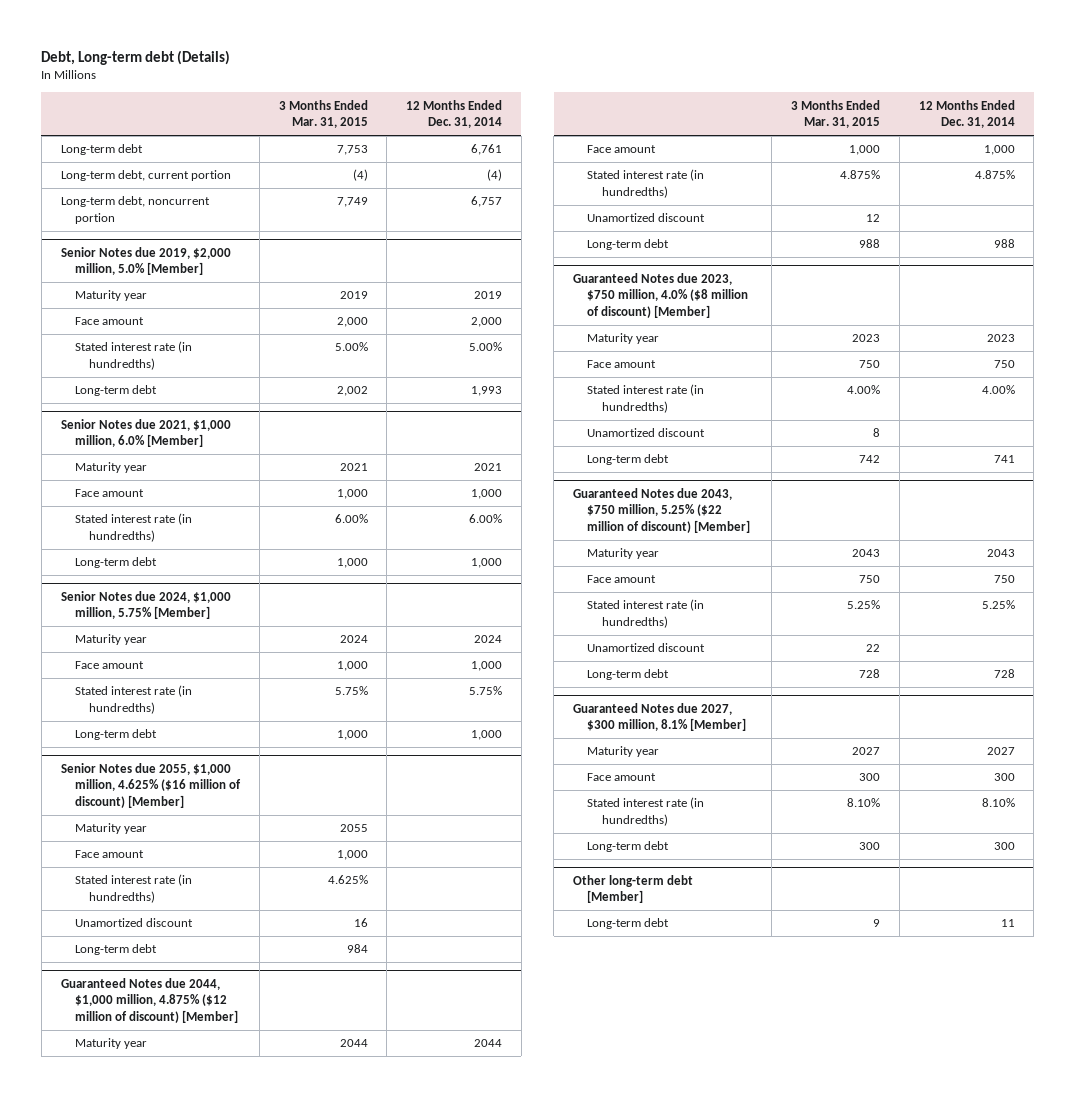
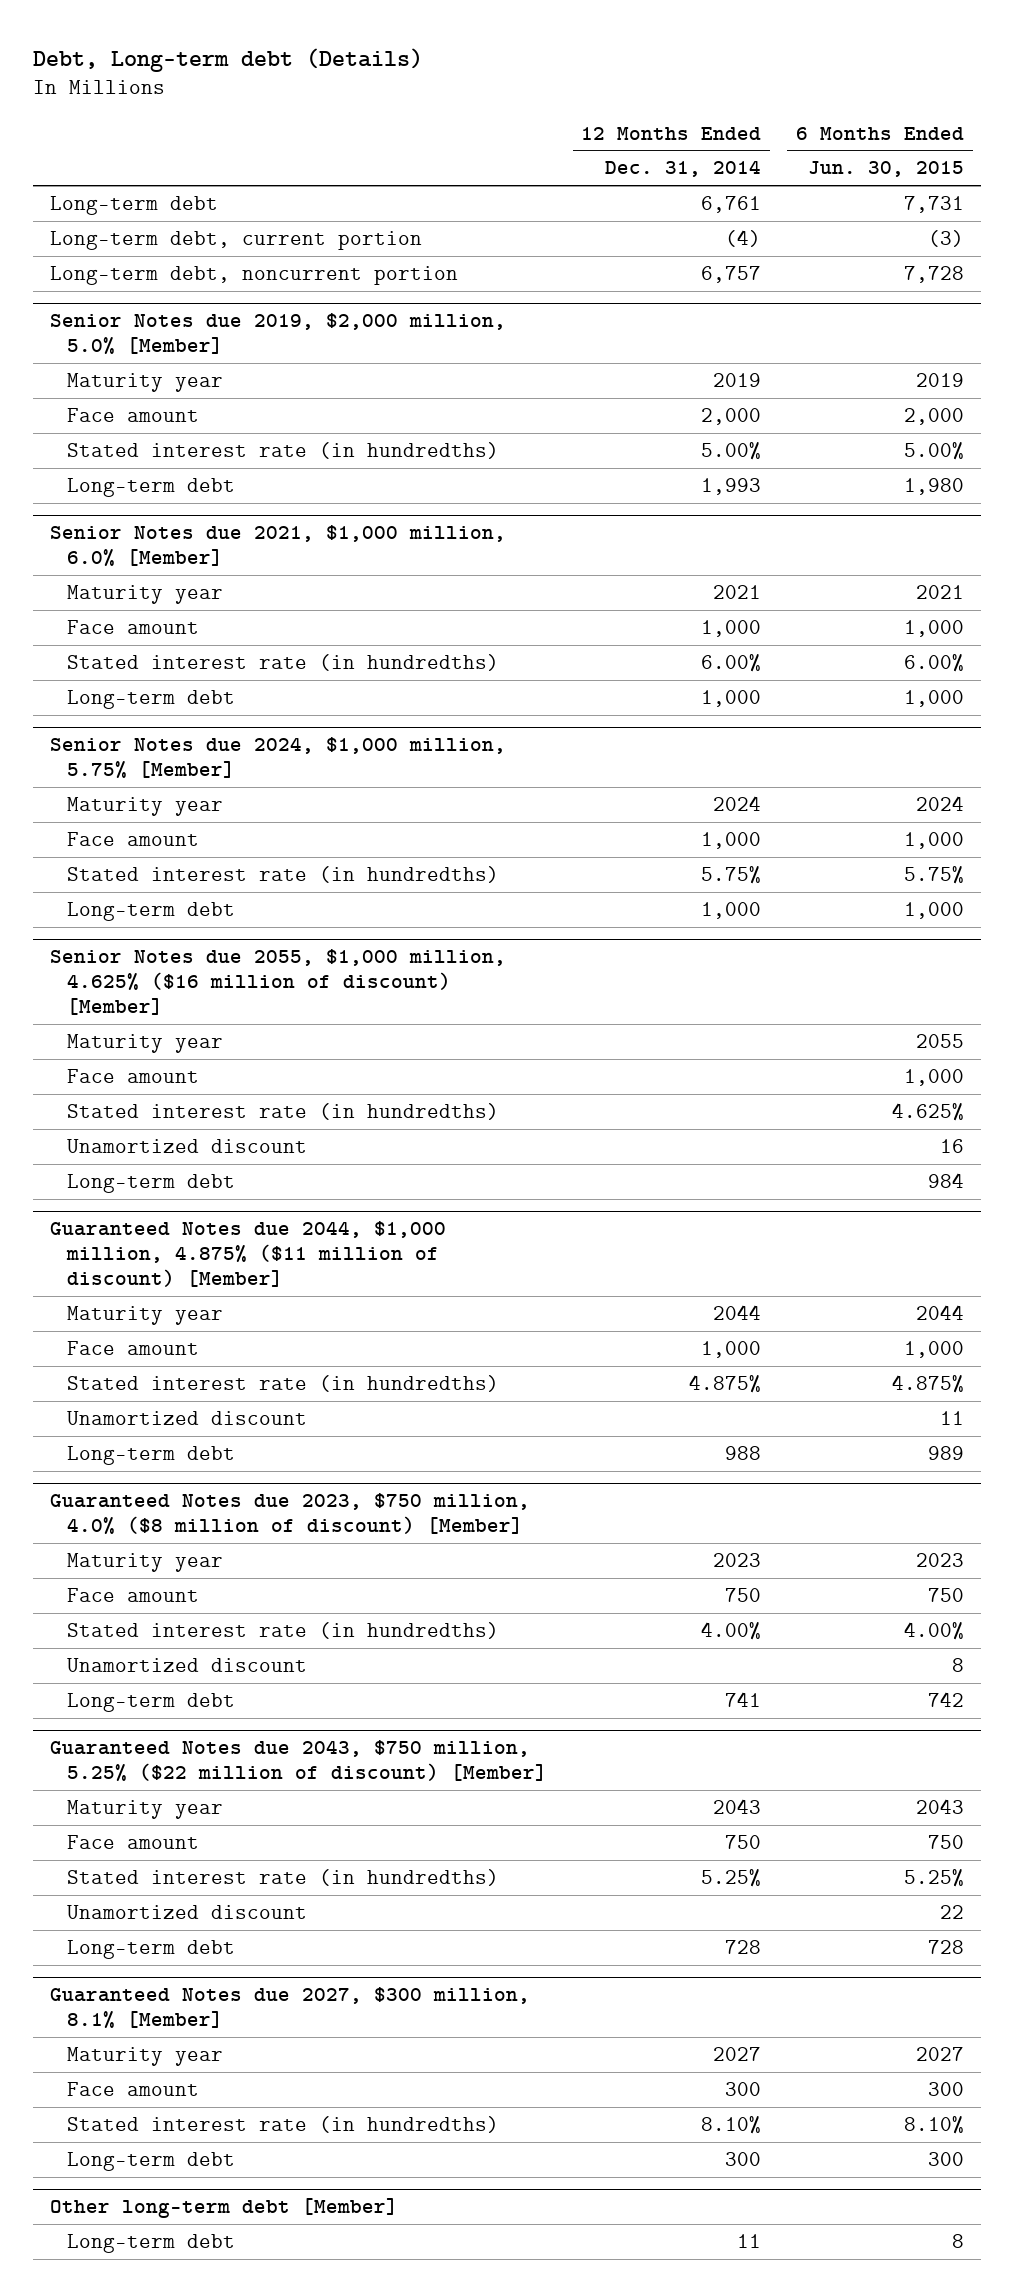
- | 3 Months Ended Mar. 31, 2015 | 12 Months Ended Dec. 31, 2014
+ | 12 Months Ended Dec. 31, 2014 | 6 Months Ended Jun. 30, 2015
- Guaranteed Notes due 2044, $1,000 million, 4.875% ($12 million of discount) [Member]
+ Guaranteed Notes due 2044, $1,000 million, 4.875% ($11 million of discount) [Member]

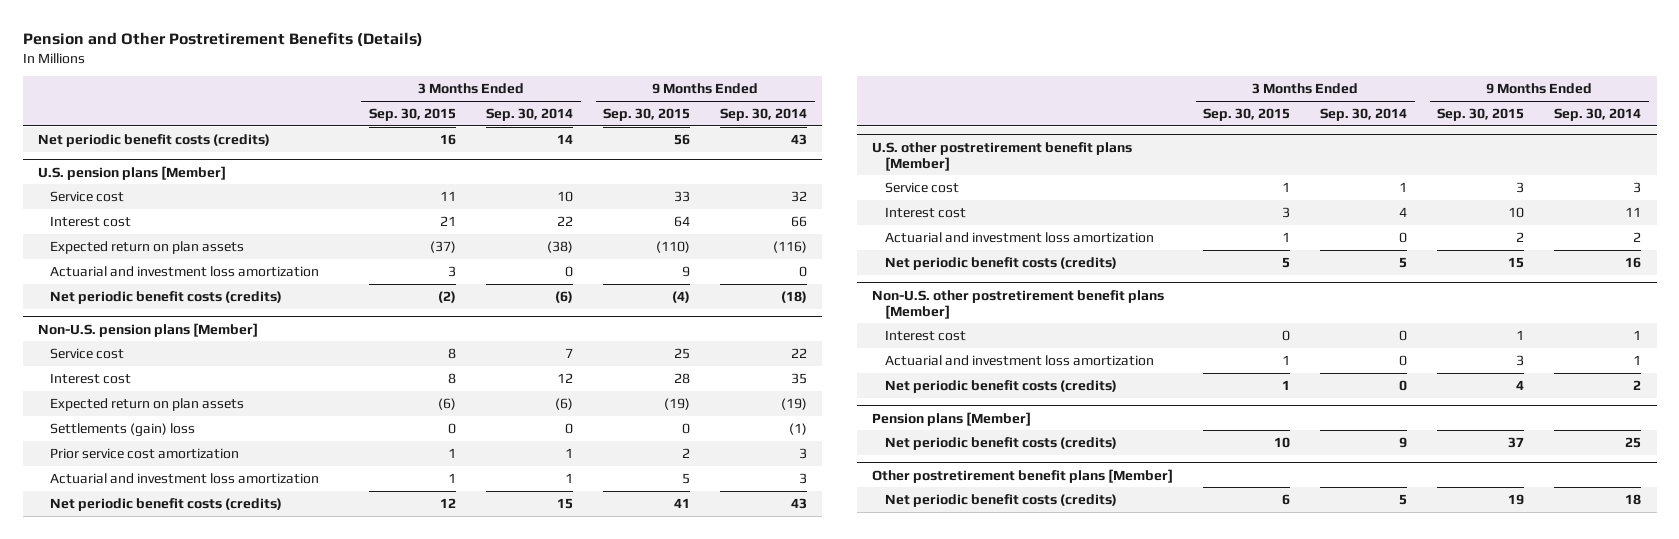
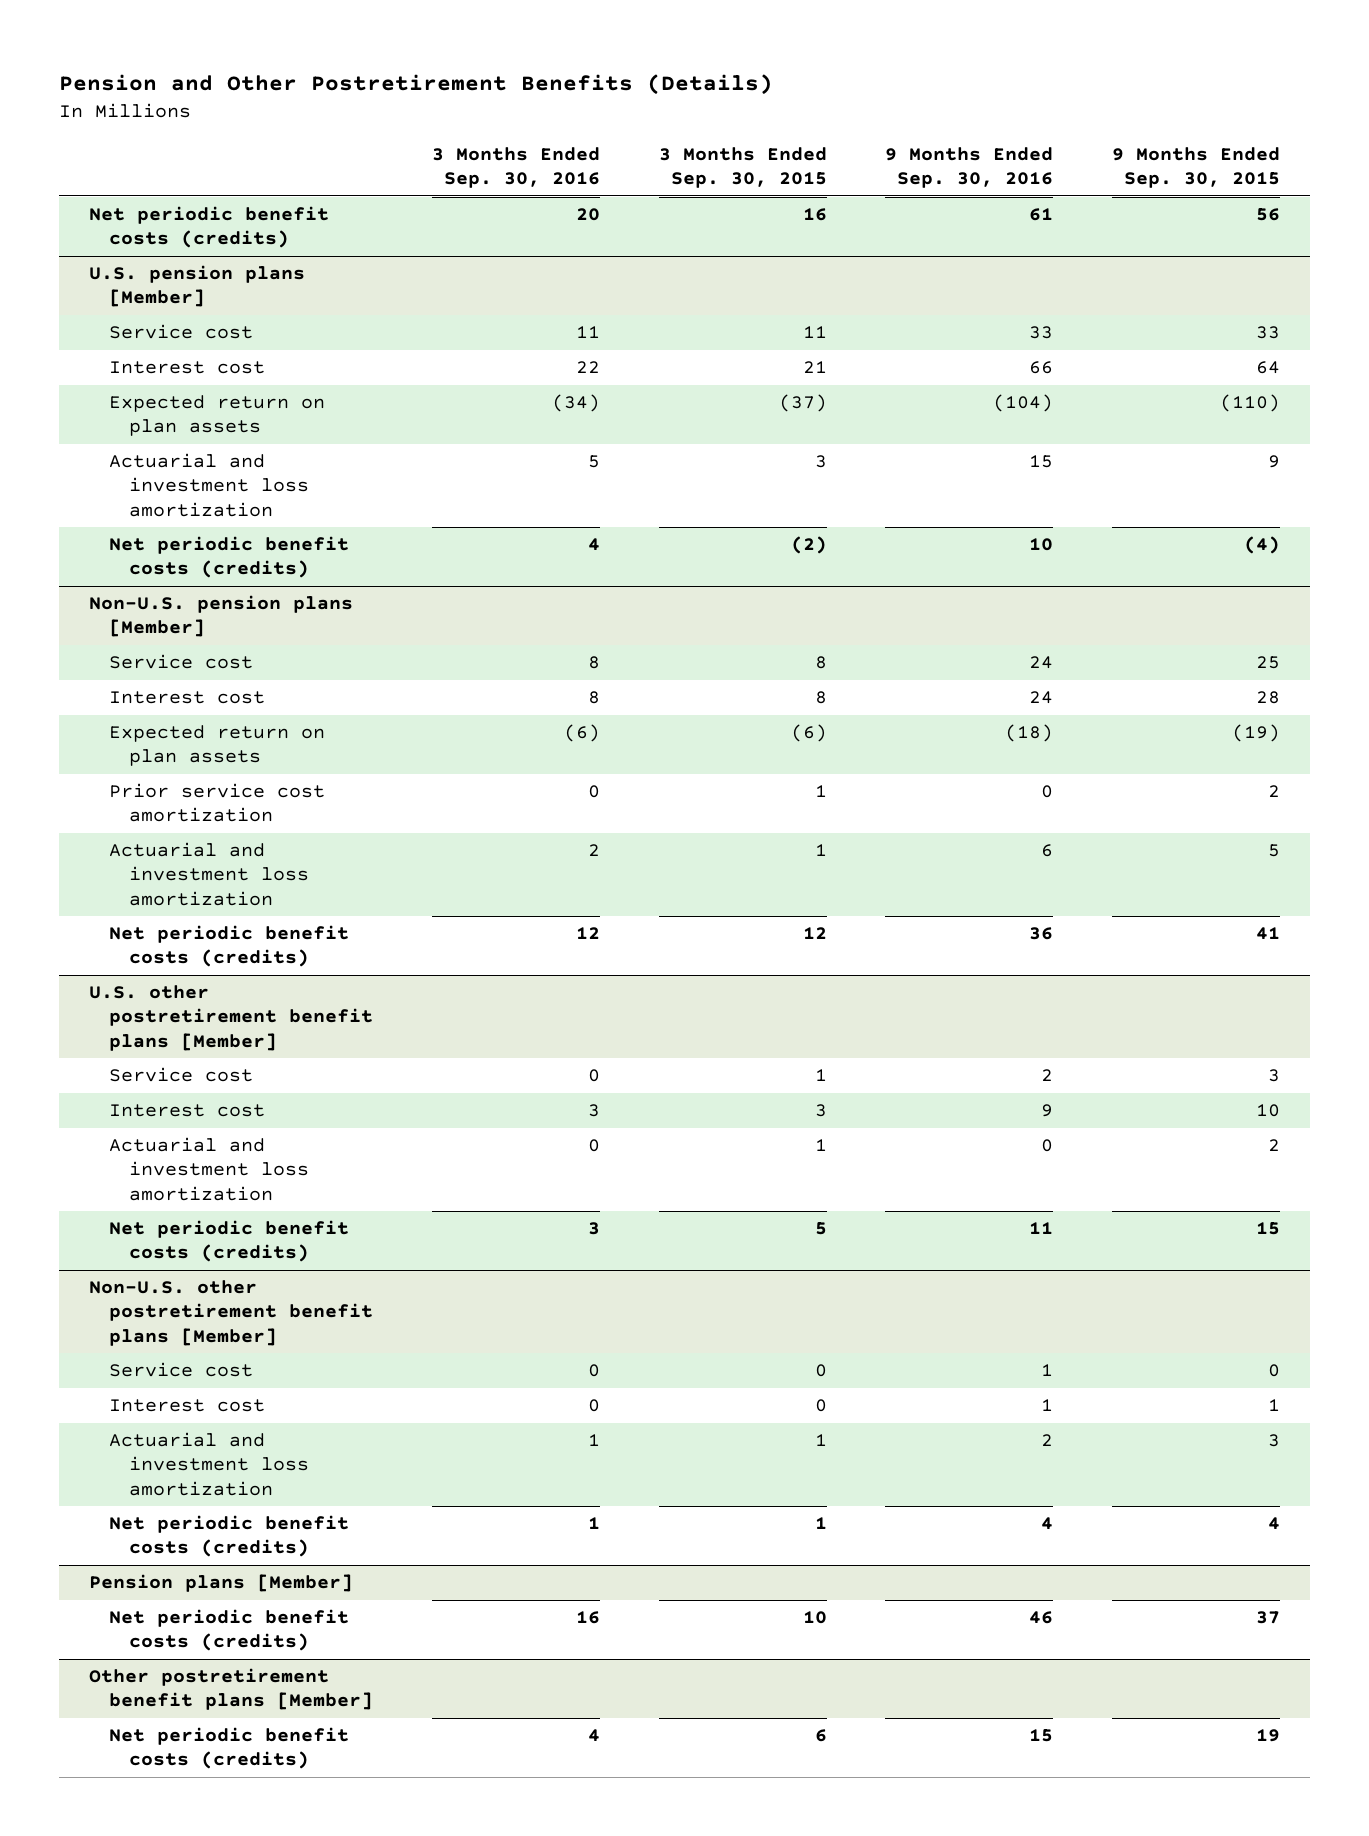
- | 3 Months Ended Sep. 30, 2015 | 3 Months Ended Sep. 30, 2014 | 9 Months Ended Sep. 30, 2015 | 9 Months Ended Sep. 30, 2014
+ | 3 Months Ended Sep. 30, 2016 | 3 Months Ended Sep. 30, 2015 | 9 Months Ended Sep. 30, 2016 | 9 Months Ended Sep. 30, 2015
@ Non-U.S. pension plans [Member]
- Settlements (gain) loss | 0 | 0 | 0 | (1)
@ Non-U.S. other postretirement benefit plans [Member]
+ Service cost | 0 | 0 | 1 | 0

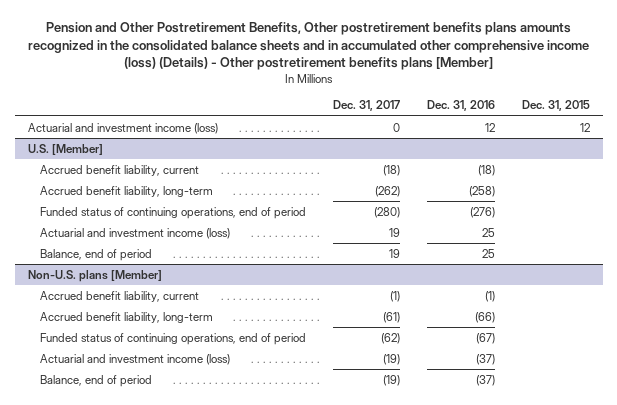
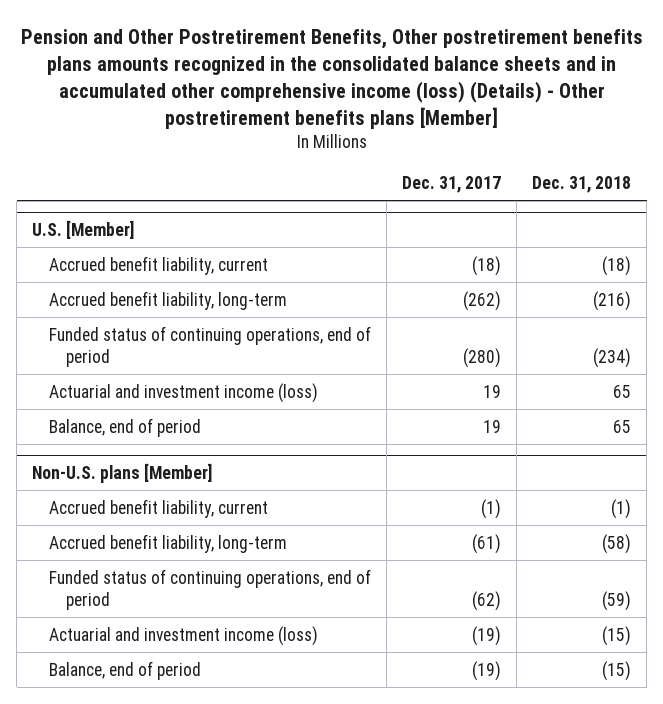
- | Dec. 31, 2017 | Dec. 31, 2016 | Dec. 31, 2015
+ | Dec. 31, 2017 | Dec. 31, 2018
- Actuarial and investment income (loss) | 0 | 12 | 12

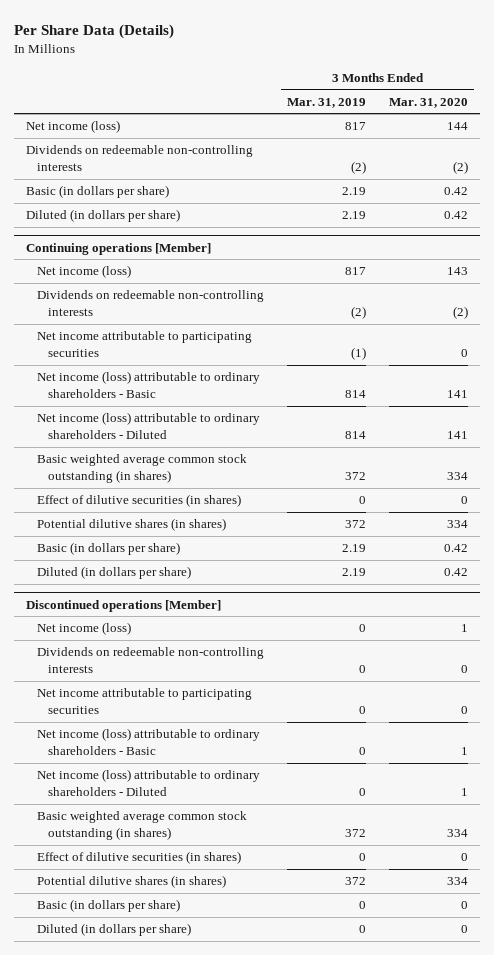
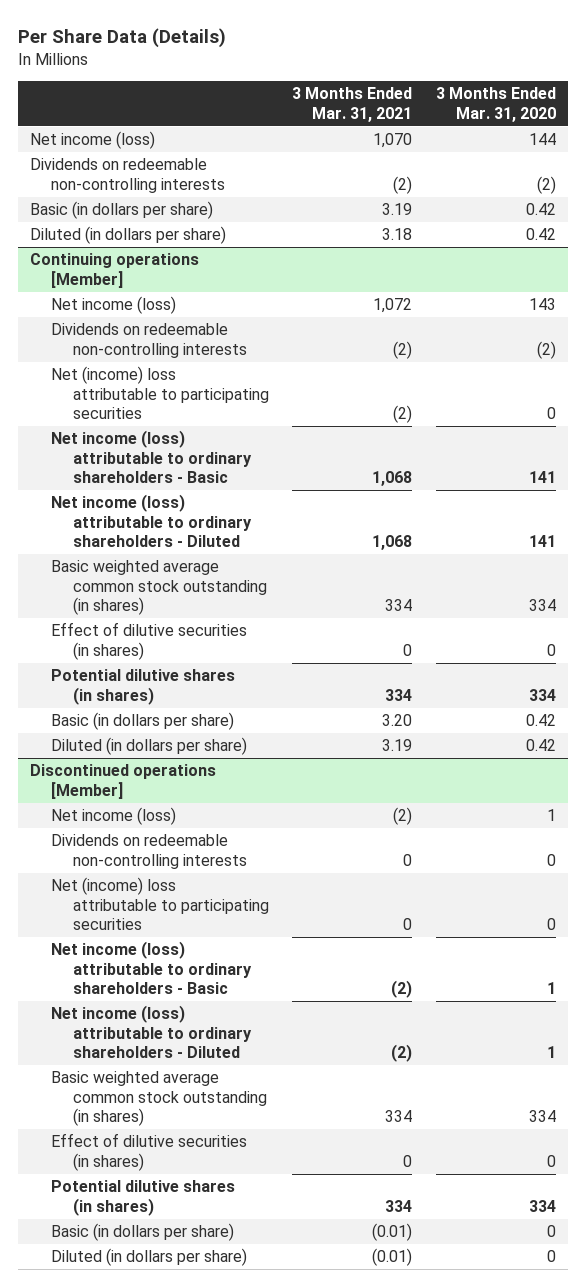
- | 3 Months Ended Mar. 31, 2019 | 3 Months Ended Mar. 31, 2020
+ | 3 Months Ended Mar. 31, 2021 | 3 Months Ended Mar. 31, 2020
@ Continuing operations [Member]
- Net income attributable to participating securities | (1) | 0
+ Net (income) loss attributable to participating securities | (2) | 0
@ Discontinued operations [Member]
- Net income attributable to participating securities | 0 | 0
+ Net (income) loss attributable to participating securities | 0 | 0

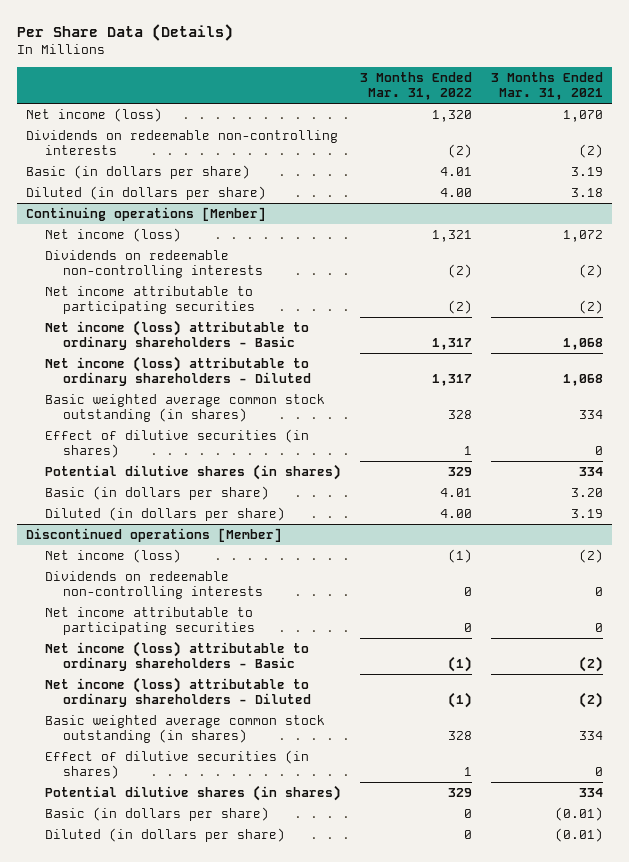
- | 3 Months Ended Mar. 31, 2021 | 3 Months Ended Mar. 31, 2020
+ | 3 Months Ended Mar. 31, 2022 | 3 Months Ended Mar. 31, 2021
@ Continuing operations [Member]
- Net (income) loss attributable to participating securities | (2) | 0
+ Net income attributable to participating securities | (2) | (2)
@ Discontinued operations [Member]
- Net (income) loss attributable to participating securities | 0 | 0
+ Net income attributable to participating securities | 0 | 0

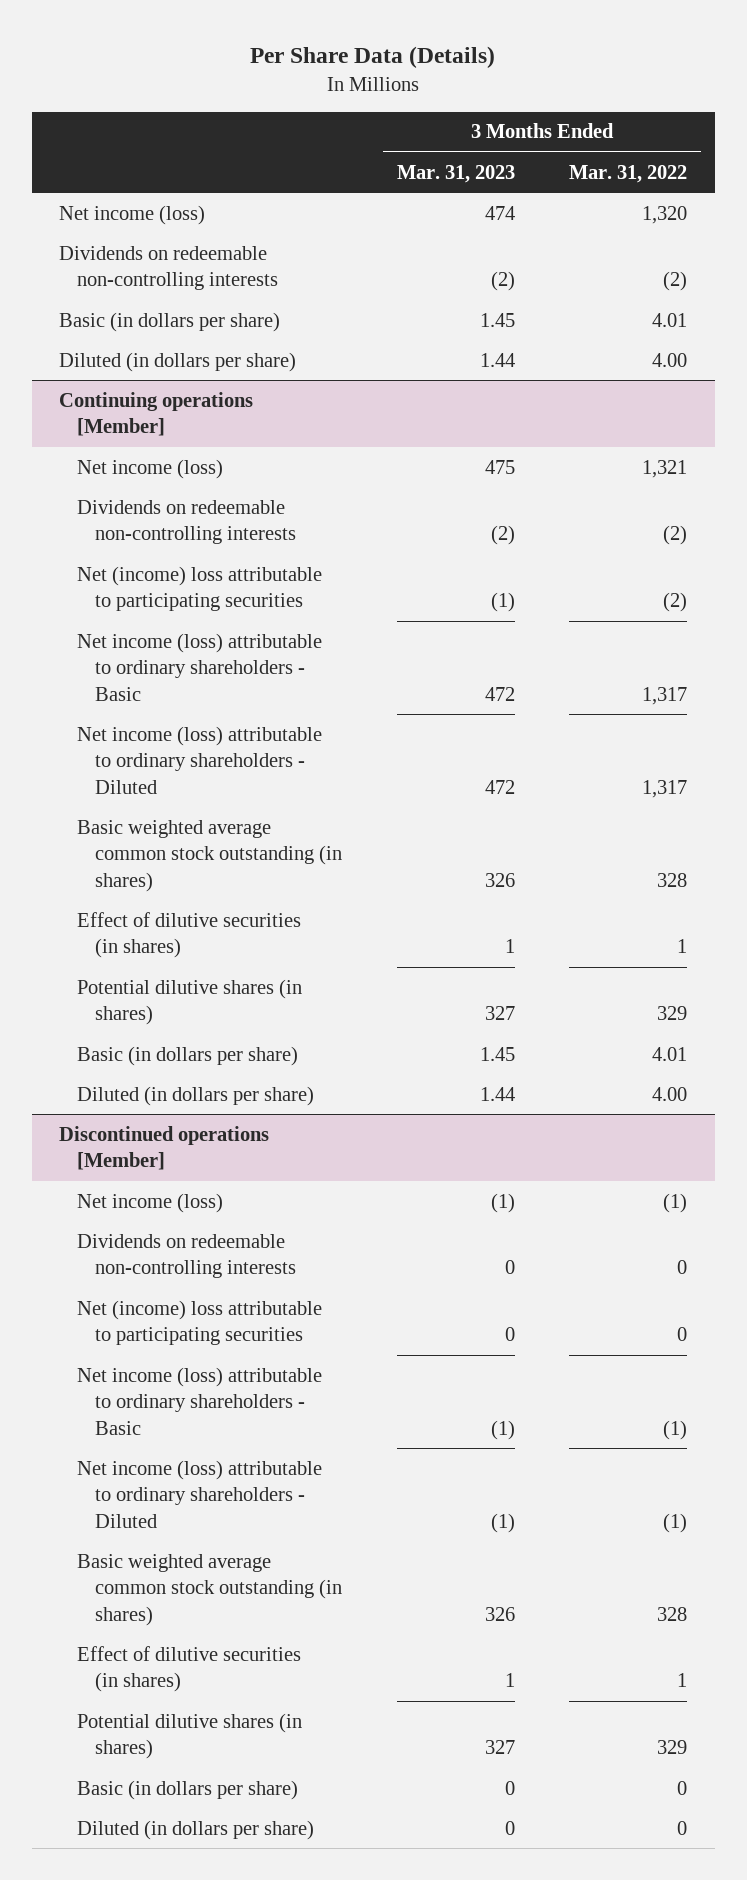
- | 3 Months Ended Mar. 31, 2022 | 3 Months Ended Mar. 31, 2021
+ | 3 Months Ended Mar. 31, 2023 | 3 Months Ended Mar. 31, 2022
@ Continuing operations [Member]
- Net income attributable to participating securities | (2) | (2)
+ Net (income) loss attributable to participating securities | (1) | (2)
@ Discontinued operations [Member]
- Net income attributable to participating securities | 0 | 0
+ Net (income) loss attributable to participating securities | 0 | 0

